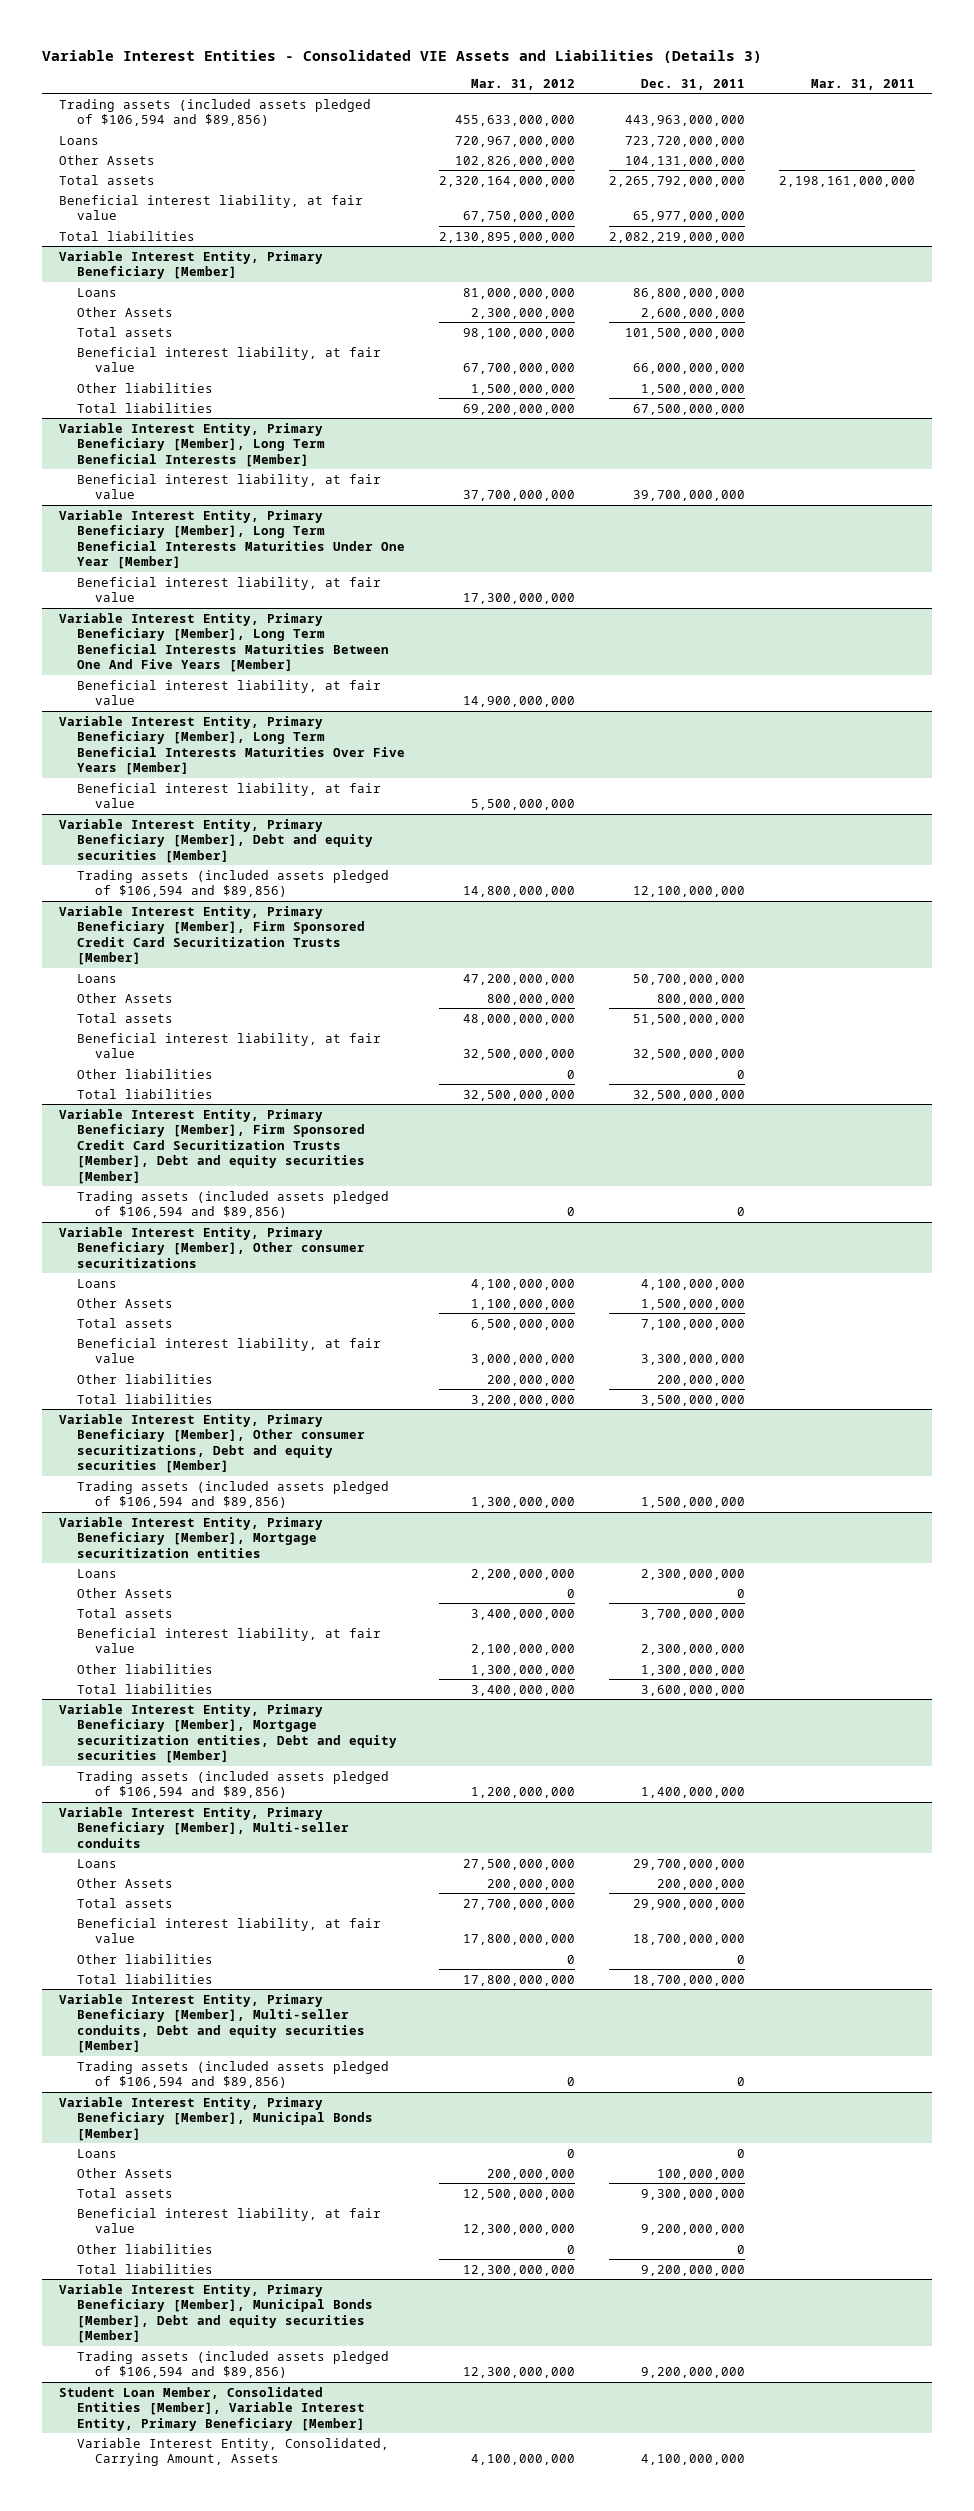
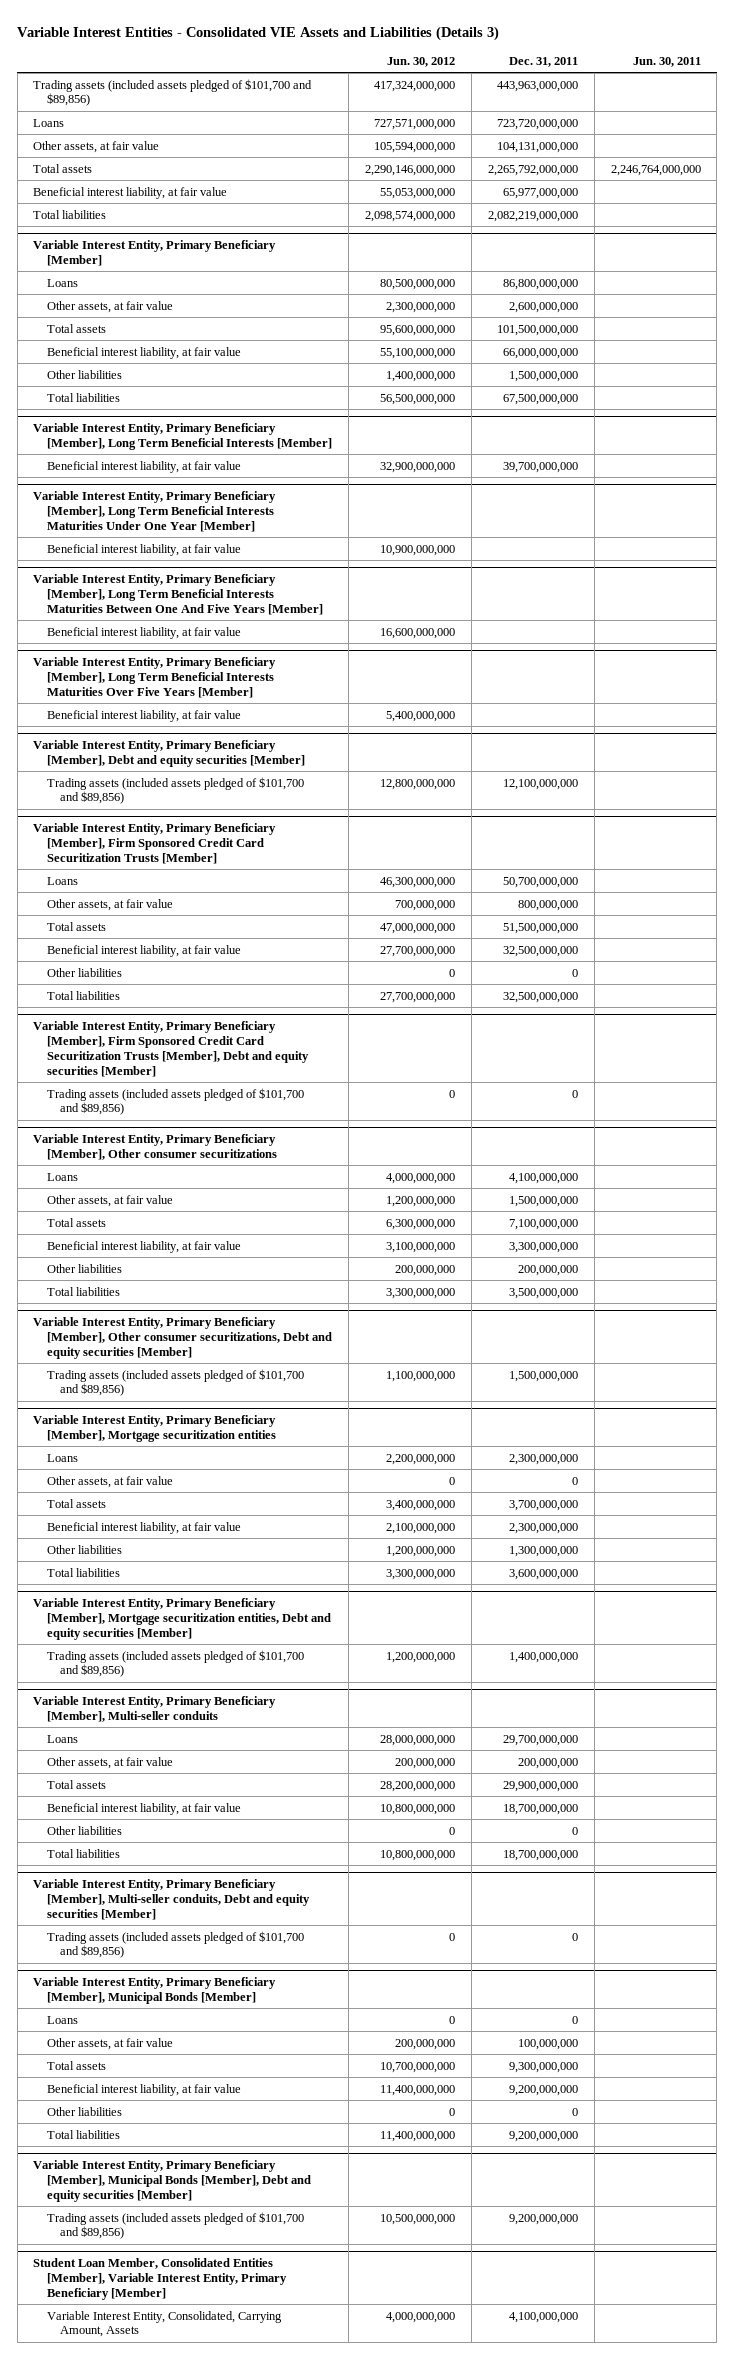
- | Mar. 31, 2012 | Dec. 31, 2011 | Mar. 31, 2011
+ | Jun. 30, 2012 | Dec. 31, 2011 | Jun. 30, 2011
- Trading assets (included assets pledged of $106,594 and $89,856) | 455,633,000,000 | 443,963,000,000 |
+ Trading assets (included assets pledged of $101,700 and $89,856) | 417,324,000,000 | 443,963,000,000 |
- Other Assets | 102,826,000,000 | 104,131,000,000 |
+ Other assets, at fair value | 105,594,000,000 | 104,131,000,000 |
@ Variable Interest Entity, Primary Beneficiary [Member]
- Other Assets | 2,300,000,000 | 2,600,000,000 |
+ Other assets, at fair value | 2,300,000,000 | 2,600,000,000 |
@ Variable Interest Entity, Primary Beneficiary [Member], Debt and equity securities [Member]
- Trading assets (included assets pledged of $106,594 and $89,856) | 14,800,000,000 | 12,100,000,000 |
+ Trading assets (included assets pledged of $101,700 and $89,856) | 12,800,000,000 | 12,100,000,000 |
@ Variable Interest Entity, Primary Beneficiary [Member], Firm Sponsored Credit Card Securitization Trusts [Member]
- Other Assets | 800,000,000 | 800,000,000 |
+ Other assets, at fair value | 700,000,000 | 800,000,000 |
@ Variable Interest Entity, Primary Beneficiary [Member], Firm Sponsored Credit Card Securitization Trusts [Member], Debt and equity securities [Member]
- Trading assets (included assets pledged of $106,594 and $89,856) | 0 | 0 |
+ Trading assets (included assets pledged of $101,700 and $89,856) | 0 | 0 |
@ Variable Interest Entity, Primary Beneficiary [Member], Other consumer securitizations
- Other Assets | 1,100,000,000 | 1,500,000,000 |
+ Other assets, at fair value | 1,200,000,000 | 1,500,000,000 |
@ Variable Interest Entity, Primary Beneficiary [Member], Other consumer securitizations, Debt and equity securities [Member]
- Trading assets (included assets pledged of $106,594 and $89,856) | 1,300,000,000 | 1,500,000,000 |
+ Trading assets (included assets pledged of $101,700 and $89,856) | 1,100,000,000 | 1,500,000,000 |
@ Variable Interest Entity, Primary Beneficiary [Member], Mortgage securitization entities
- Other Assets | 0 | 0 |
+ Other assets, at fair value | 0 | 0 |
@ Variable Interest Entity, Primary Beneficiary [Member], Mortgage securitization entities, Debt and equity securities [Member]
- Trading assets (included assets pledged of $106,594 and $89,856) | 1,200,000,000 | 1,400,000,000 |
+ Trading assets (included assets pledged of $101,700 and $89,856) | 1,200,000,000 | 1,400,000,000 |
@ Variable Interest Entity, Primary Beneficiary [Member], Multi-seller conduits
- Other Assets | 200,000,000 | 200,000,000 |
+ Other assets, at fair value | 200,000,000 | 200,000,000 |
@ Variable Interest Entity, Primary Beneficiary [Member], Multi-seller conduits, Debt and equity securities [Member]
- Trading assets (included assets pledged of $106,594 and $89,856) | 0 | 0 |
+ Trading assets (included assets pledged of $101,700 and $89,856) | 0 | 0 |
@ Variable Interest Entity, Primary Beneficiary [Member], Municipal Bonds [Member]
- Other Assets | 200,000,000 | 100,000,000 |
+ Other assets, at fair value | 200,000,000 | 100,000,000 |
@ Variable Interest Entity, Primary Beneficiary [Member], Municipal Bonds [Member], Debt and equity securities [Member]
- Trading assets (included assets pledged of $106,594 and $89,856) | 12,300,000,000 | 9,200,000,000 |
+ Trading assets (included assets pledged of $101,700 and $89,856) | 10,500,000,000 | 9,200,000,000 |

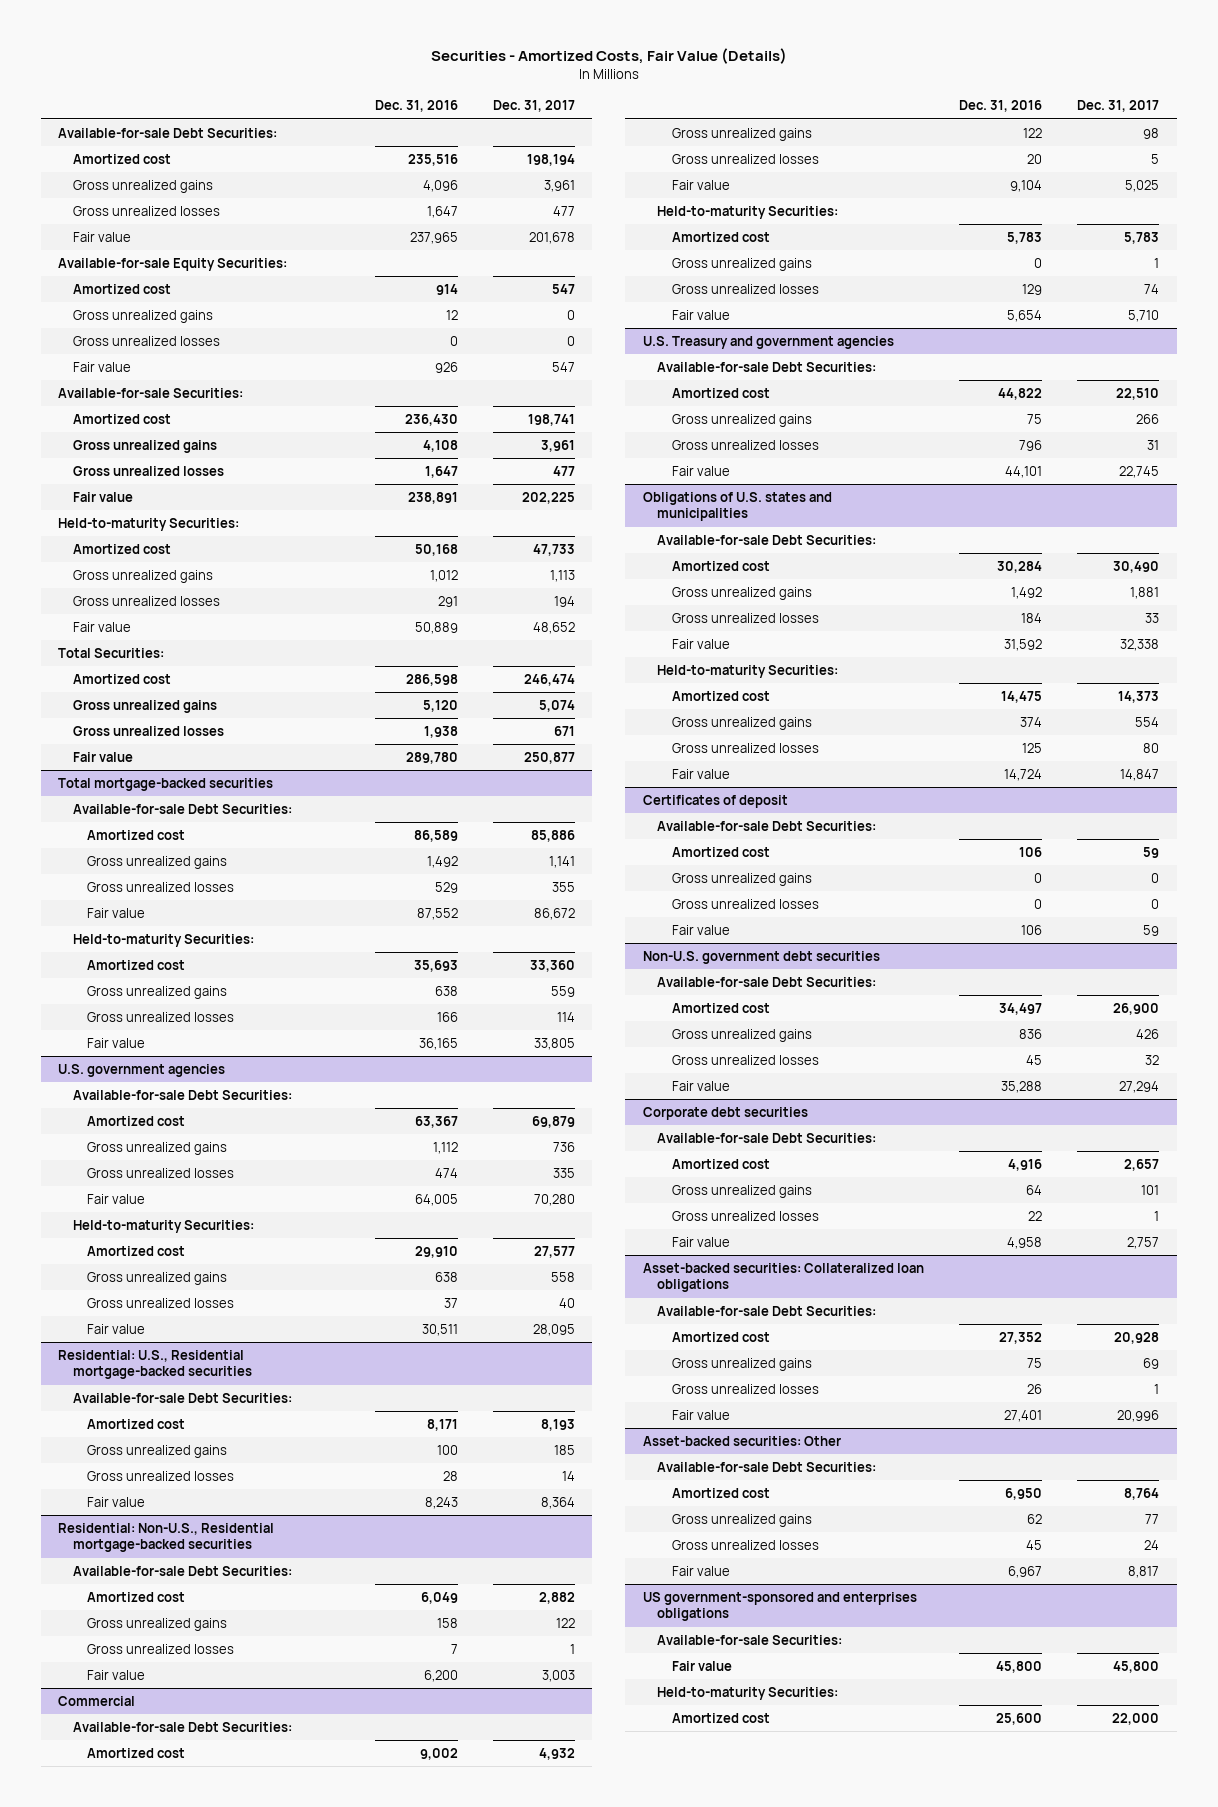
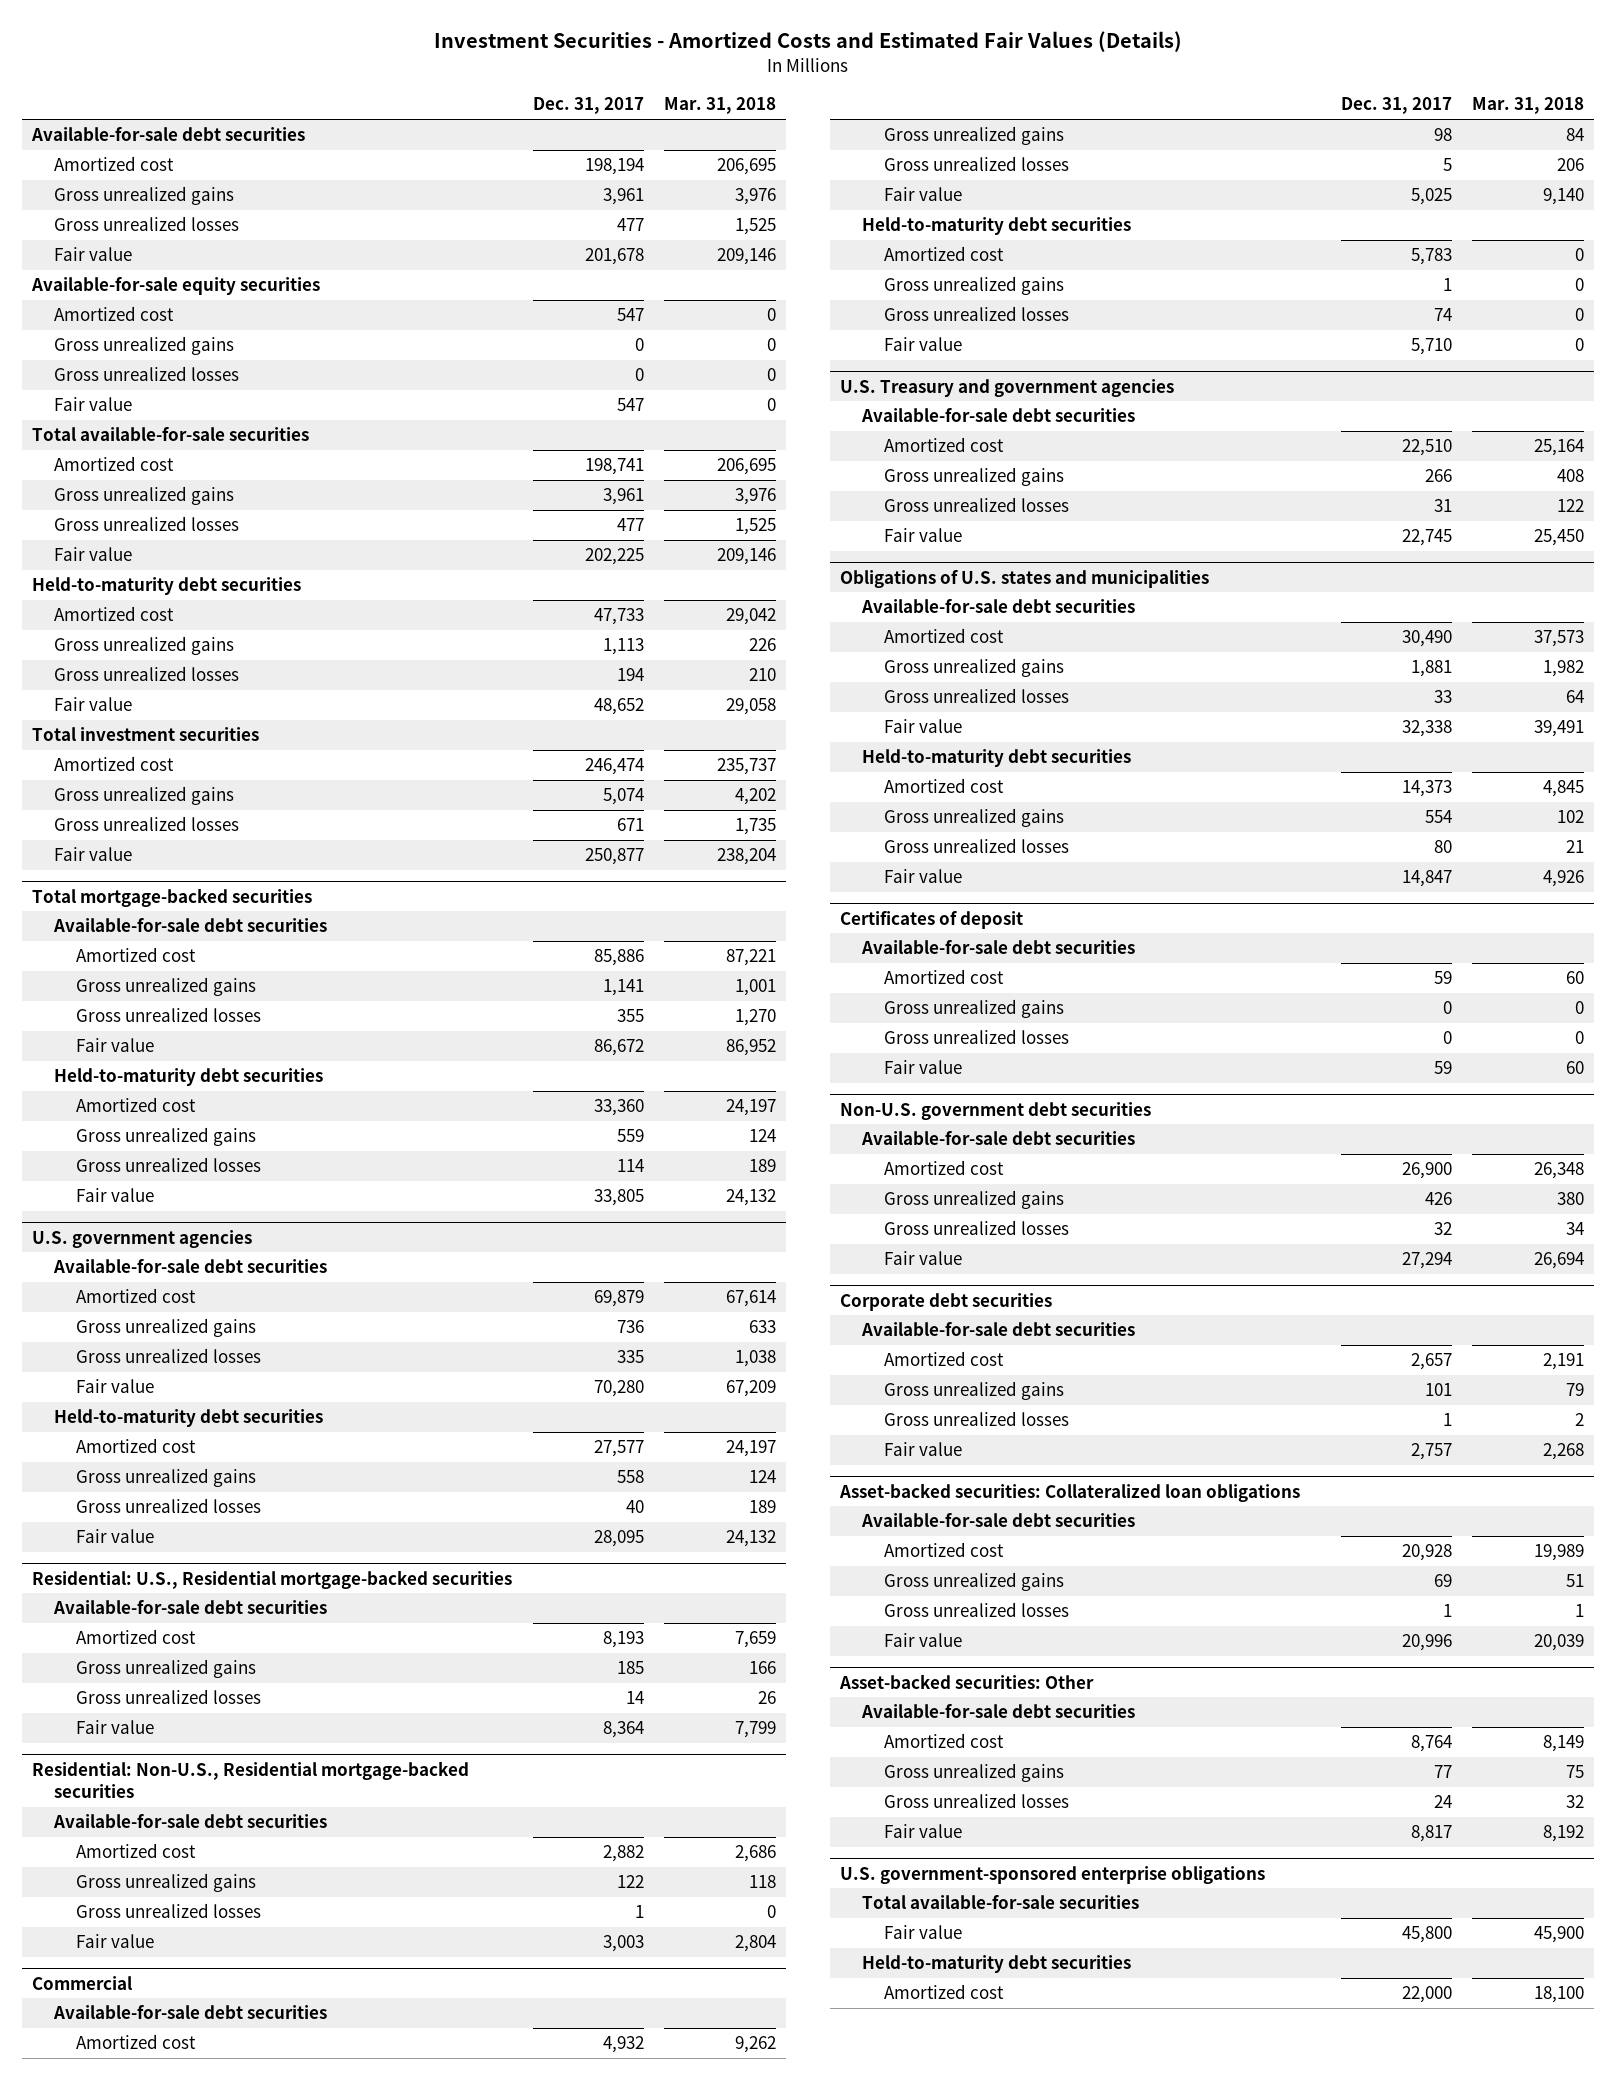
- Securities - Amortized Costs, Fair Value (Details)
+ Investment Securities - Amortized Costs and Estimated Fair Values (Details)
- | Dec. 31, 2016 | Dec. 31, 2017
+ | Dec. 31, 2017 | Mar. 31, 2018
- Available-for-sale Debt Securities:
+ Available-for-sale debt securities
- Available-for-sale Equity Securities:
+ Available-for-sale equity securities
- Available-for-sale Securities:
+ Total available-for-sale securities
- Held-to-maturity Securities:
+ Held-to-maturity debt securities
- Total Securities:
+ Total investment securities
@ Total mortgage-backed securities
- Available-for-sale Debt Securities:
+ Available-for-sale debt securities
- Held-to-maturity Securities:
+ Held-to-maturity debt securities
@ U.S. government agencies
- Available-for-sale Debt Securities:
+ Available-for-sale debt securities
- Held-to-maturity Securities:
+ Held-to-maturity debt securities
@ Residential: U.S., Residential mortgage-backed securities
- Available-for-sale Debt Securities:
+ Available-for-sale debt securities
@ Residential: Non-U.S., Residential mortgage-backed securities
- Available-for-sale Debt Securities:
+ Available-for-sale debt securities
@ Commercial
- Available-for-sale Debt Securities:
+ Available-for-sale debt securities
- Held-to-maturity Securities:
+ Held-to-maturity debt securities
@ U.S. Treasury and government agencies
- Available-for-sale Debt Securities:
+ Available-for-sale debt securities
@ Obligations of U.S. states and municipalities
- Available-for-sale Debt Securities:
+ Available-for-sale debt securities
- Held-to-maturity Securities:
+ Held-to-maturity debt securities
@ Certificates of deposit
- Available-for-sale Debt Securities:
+ Available-for-sale debt securities
@ Non-U.S. government debt securities
- Available-for-sale Debt Securities:
+ Available-for-sale debt securities
@ Corporate debt securities
- Available-for-sale Debt Securities:
+ Available-for-sale debt securities
@ Asset-backed securities: Collateralized loan obligations
- Available-for-sale Debt Securities:
+ Available-for-sale debt securities
@ Asset-backed securities: Other
- Available-for-sale Debt Securities:
+ Available-for-sale debt securities
- US government-sponsored and enterprises obligations
- Available-for-sale Securities:
+ U.S. government-sponsored enterprise obligations
+ Total available-for-sale securities
- Held-to-maturity Securities:
+ Held-to-maturity debt securities

